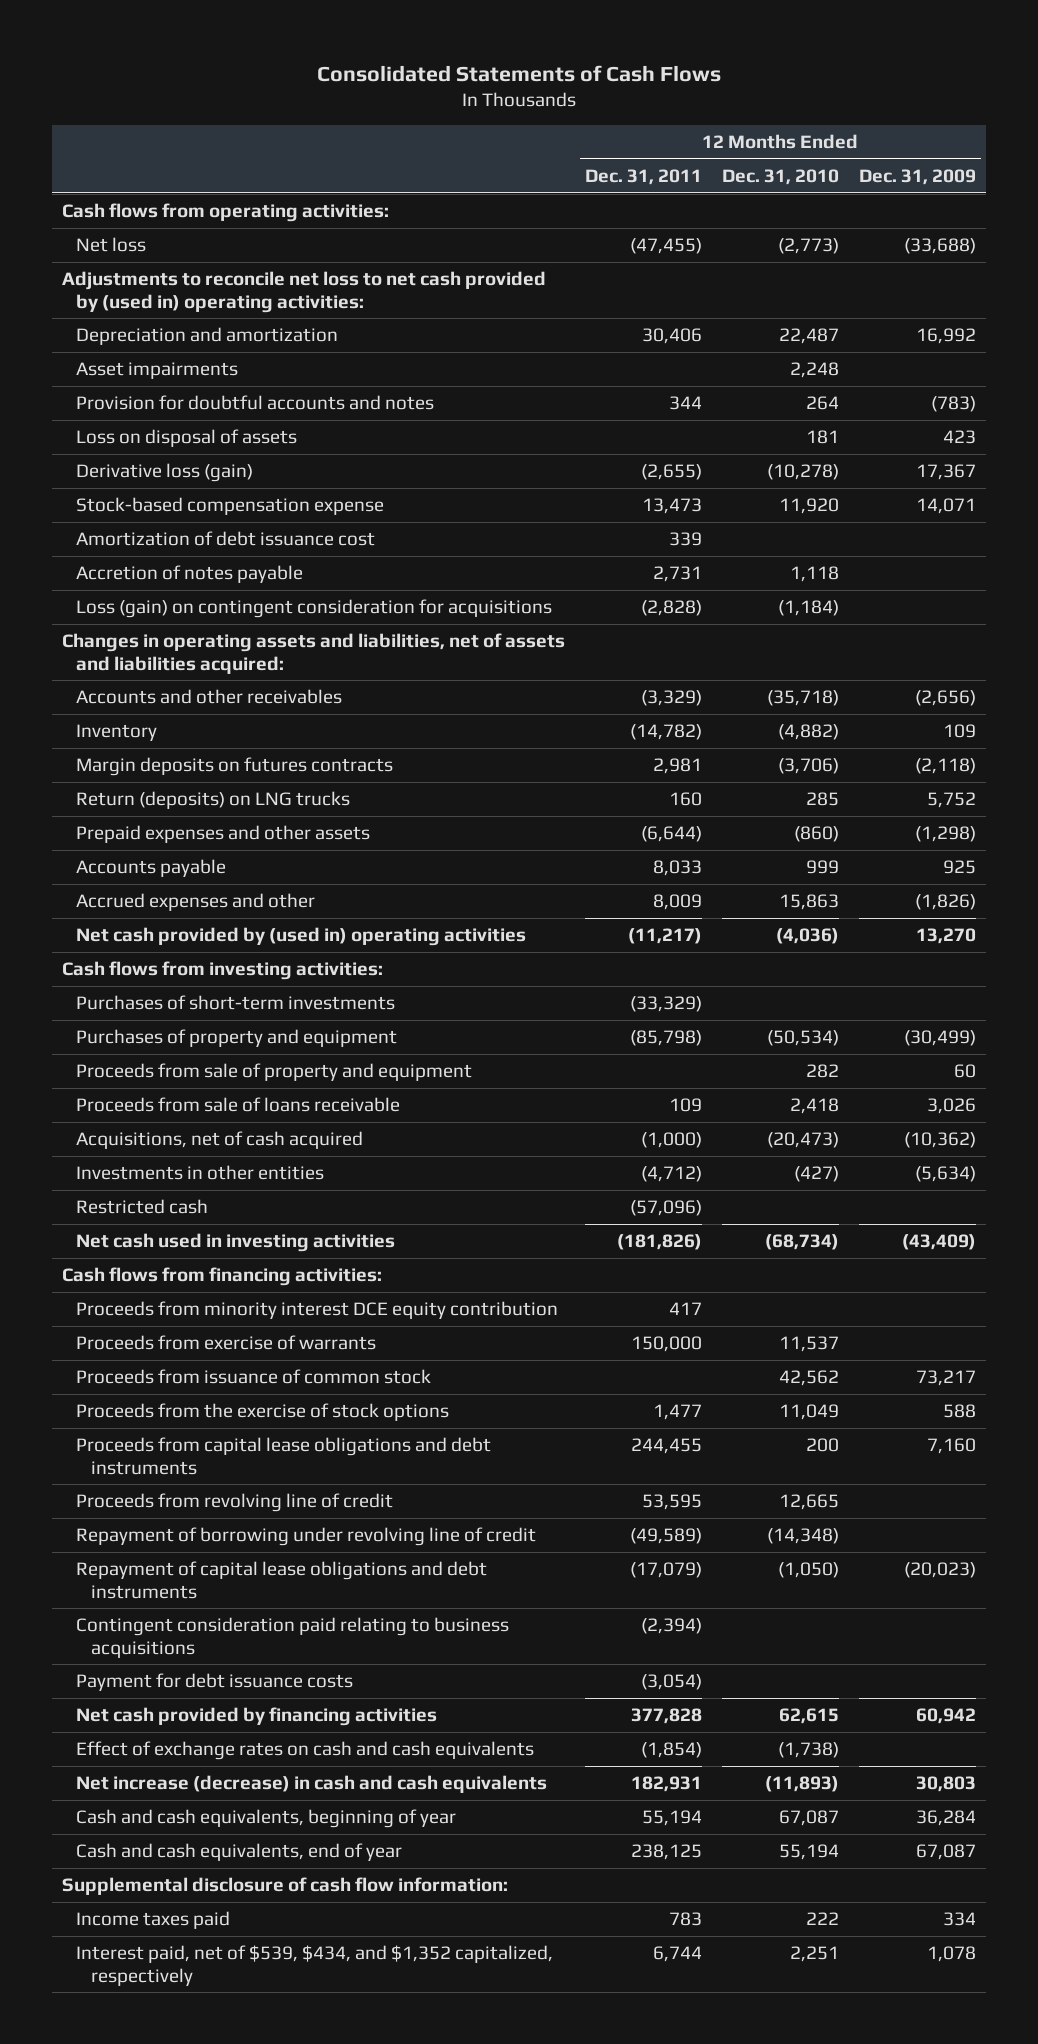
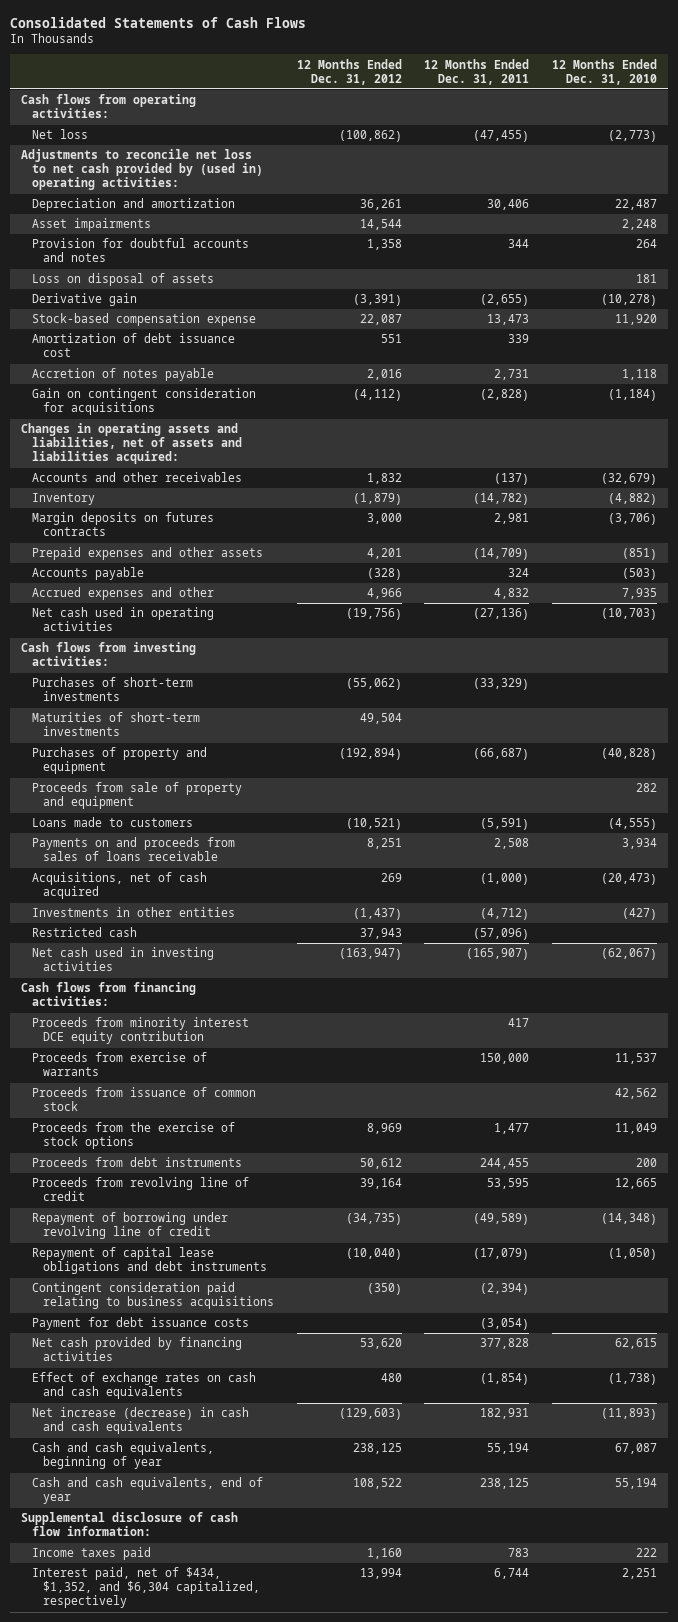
- | 12 Months Ended Dec. 31, 2011 | 12 Months Ended Dec. 31, 2010 | 12 Months Ended Dec. 31, 2009
+ | 12 Months Ended Dec. 31, 2012 | 12 Months Ended Dec. 31, 2011 | 12 Months Ended Dec. 31, 2010
- Derivative loss (gain) | (2,655) | (10,278) | 17,367
+ Derivative gain | (3,391) | (2,655) | (10,278)
- Loss (gain) on contingent consideration for acquisitions | (2,828) | (1,184) |
+ Gain on contingent consideration for acquisitions | (4,112) | (2,828) | (1,184)
- Accounts and other receivables | (3,329) | (35,718) | (2,656)
+ Accounts and other receivables | 1,832 | (137) | (32,679)
- Return (deposits) on LNG trucks | 160 | 285 | 5,752
- Prepaid expenses and other assets | (6,644) | (860) | (1,298)
- Accounts payable | 8,033 | 999 | 925
- Accrued expenses and other | 8,009 | 15,863 | (1,826)
- Net cash provided by (used in) operating activities | (11,217) | (4,036) | 13,270
+ Prepaid expenses and other assets | 4,201 | (14,709) | (851)
+ Accounts payable | (328) | 324 | (503)
+ Accrued expenses and other | 4,966 | 4,832 | 7,935
+ Net cash used in operating activities | (19,756) | (27,136) | (10,703)
- Purchases of property and equipment | (85,798) | (50,534) | (30,499)
+ Maturities of short-term investments | 49,504 | |
+ Purchases of property and equipment | (192,894) | (66,687) | (40,828)
- Proceeds from sale of loans receivable | 109 | 2,418 | 3,026
+ Loans made to customers | (10,521) | (5,591) | (4,555)
+ Payments on and proceeds from sales of loans receivable | 8,251 | 2,508 | 3,934
- Net cash used in investing activities | (181,826) | (68,734) | (43,409)
+ Net cash used in investing activities | (163,947) | (165,907) | (62,067)
- Proceeds from capital lease obligations and debt instruments | 244,455 | 200 | 7,160
+ Proceeds from debt instruments | 50,612 | 244,455 | 200
- Interest paid, net of $539, $434, and $1,352 capitalized, respectively | 6,744 | 2,251 | 1,078
+ Interest paid, net of $434, $1,352, and $6,304 capitalized, respectively | 13,994 | 6,744 | 2,251

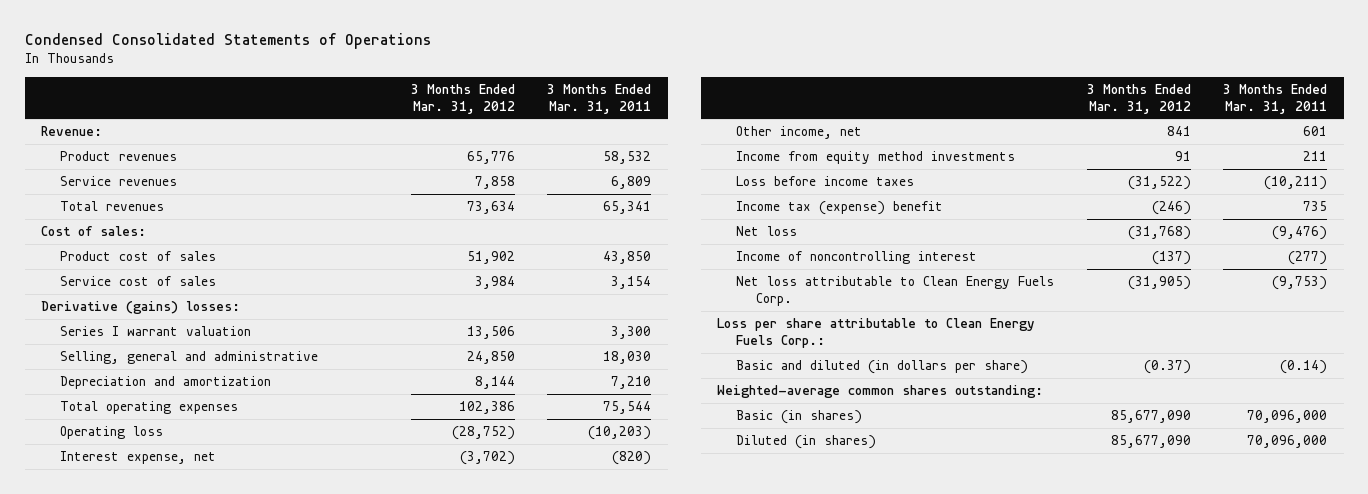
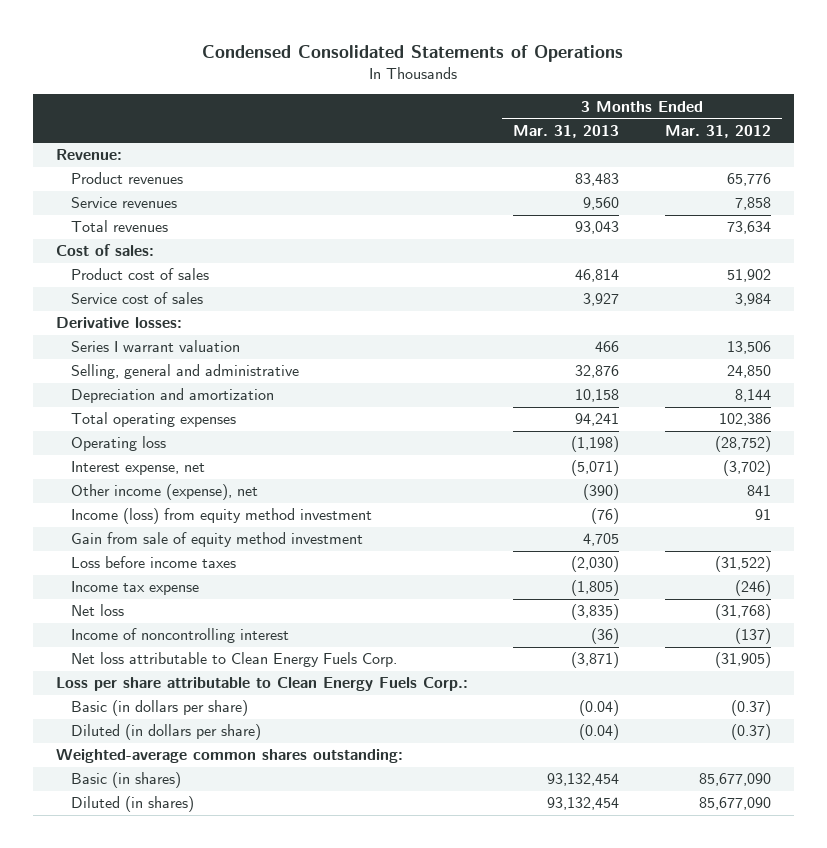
- | 3 Months Ended Mar. 31, 2012 | 3 Months Ended Mar. 31, 2011
+ | 3 Months Ended Mar. 31, 2013 | 3 Months Ended Mar. 31, 2012
- Derivative (gains) losses:
+ Derivative losses:
- Other income, net | 841 | 601
- Income from equity method investments | 91 | 211
+ Other income (expense), net | (390) | 841
+ Income (loss) from equity method investment | (76) | 91
+ Gain from sale of equity method investment | 4,705 |
- Income tax (expense) benefit | (246) | 735
+ Income tax expense | (1,805) | (246)
- Basic and diluted (in dollars per share) | (0.37) | (0.14)
+ Basic (in dollars per share) | (0.04) | (0.37)
+ Diluted (in dollars per share) | (0.04) | (0.37)

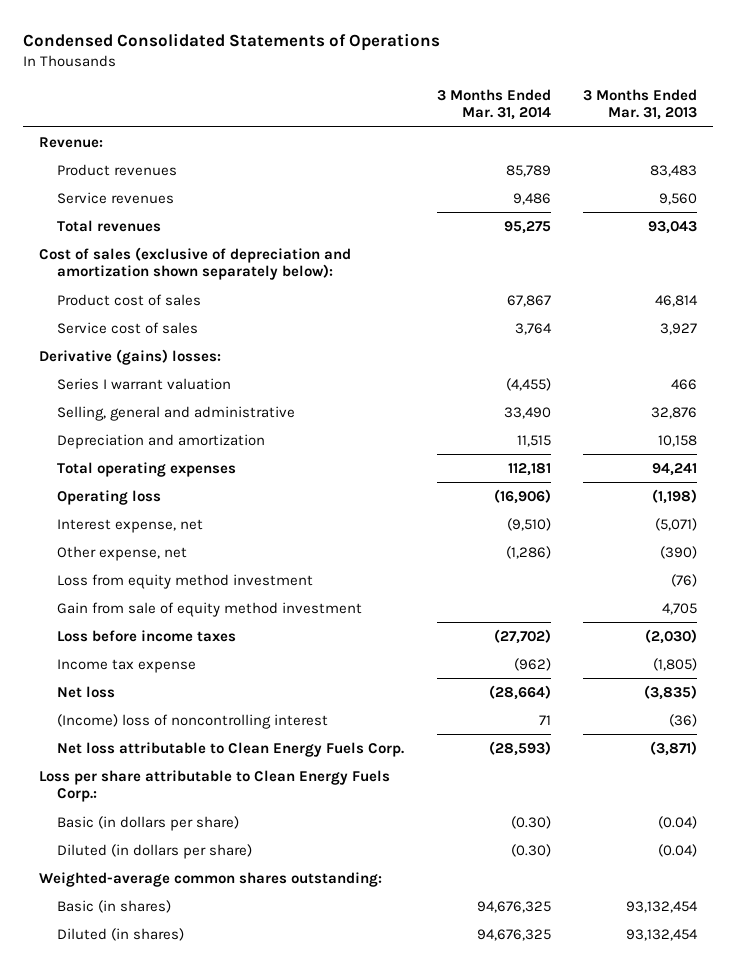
- | 3 Months Ended Mar. 31, 2013 | 3 Months Ended Mar. 31, 2012
+ | 3 Months Ended Mar. 31, 2014 | 3 Months Ended Mar. 31, 2013
- Cost of sales:
+ Cost of sales (exclusive of depreciation and amortization shown separately below):
- Derivative losses:
+ Derivative (gains) losses:
- Other income (expense), net | (390) | 841
- Income (loss) from equity method investment | (76) | 91
+ Other expense, net | (1,286) | (390)
+ Loss from equity method investment | | (76)
- Income of noncontrolling interest | (36) | (137)
+ (Income) loss of noncontrolling interest | 71 | (36)

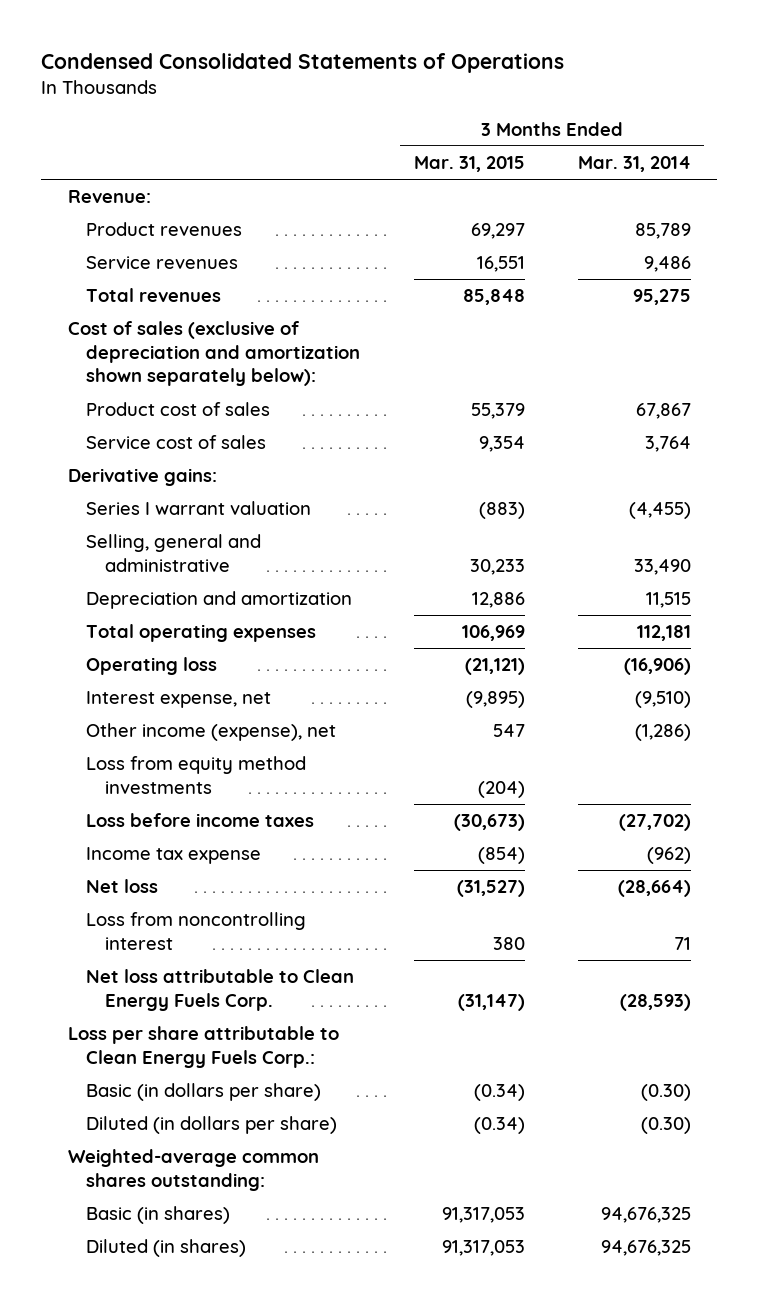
- | 3 Months Ended Mar. 31, 2014 | 3 Months Ended Mar. 31, 2013
+ | 3 Months Ended Mar. 31, 2015 | 3 Months Ended Mar. 31, 2014
- Derivative (gains) losses:
+ Derivative gains:
- Other expense, net | (1,286) | (390)
- Loss from equity method investment | | (76)
- Gain from sale of equity method investment | | 4,705
+ Other income (expense), net | 547 | (1,286)
+ Loss from equity method investments | (204) |
- (Income) loss of noncontrolling interest | 71 | (36)
+ Loss from noncontrolling interest | 380 | 71

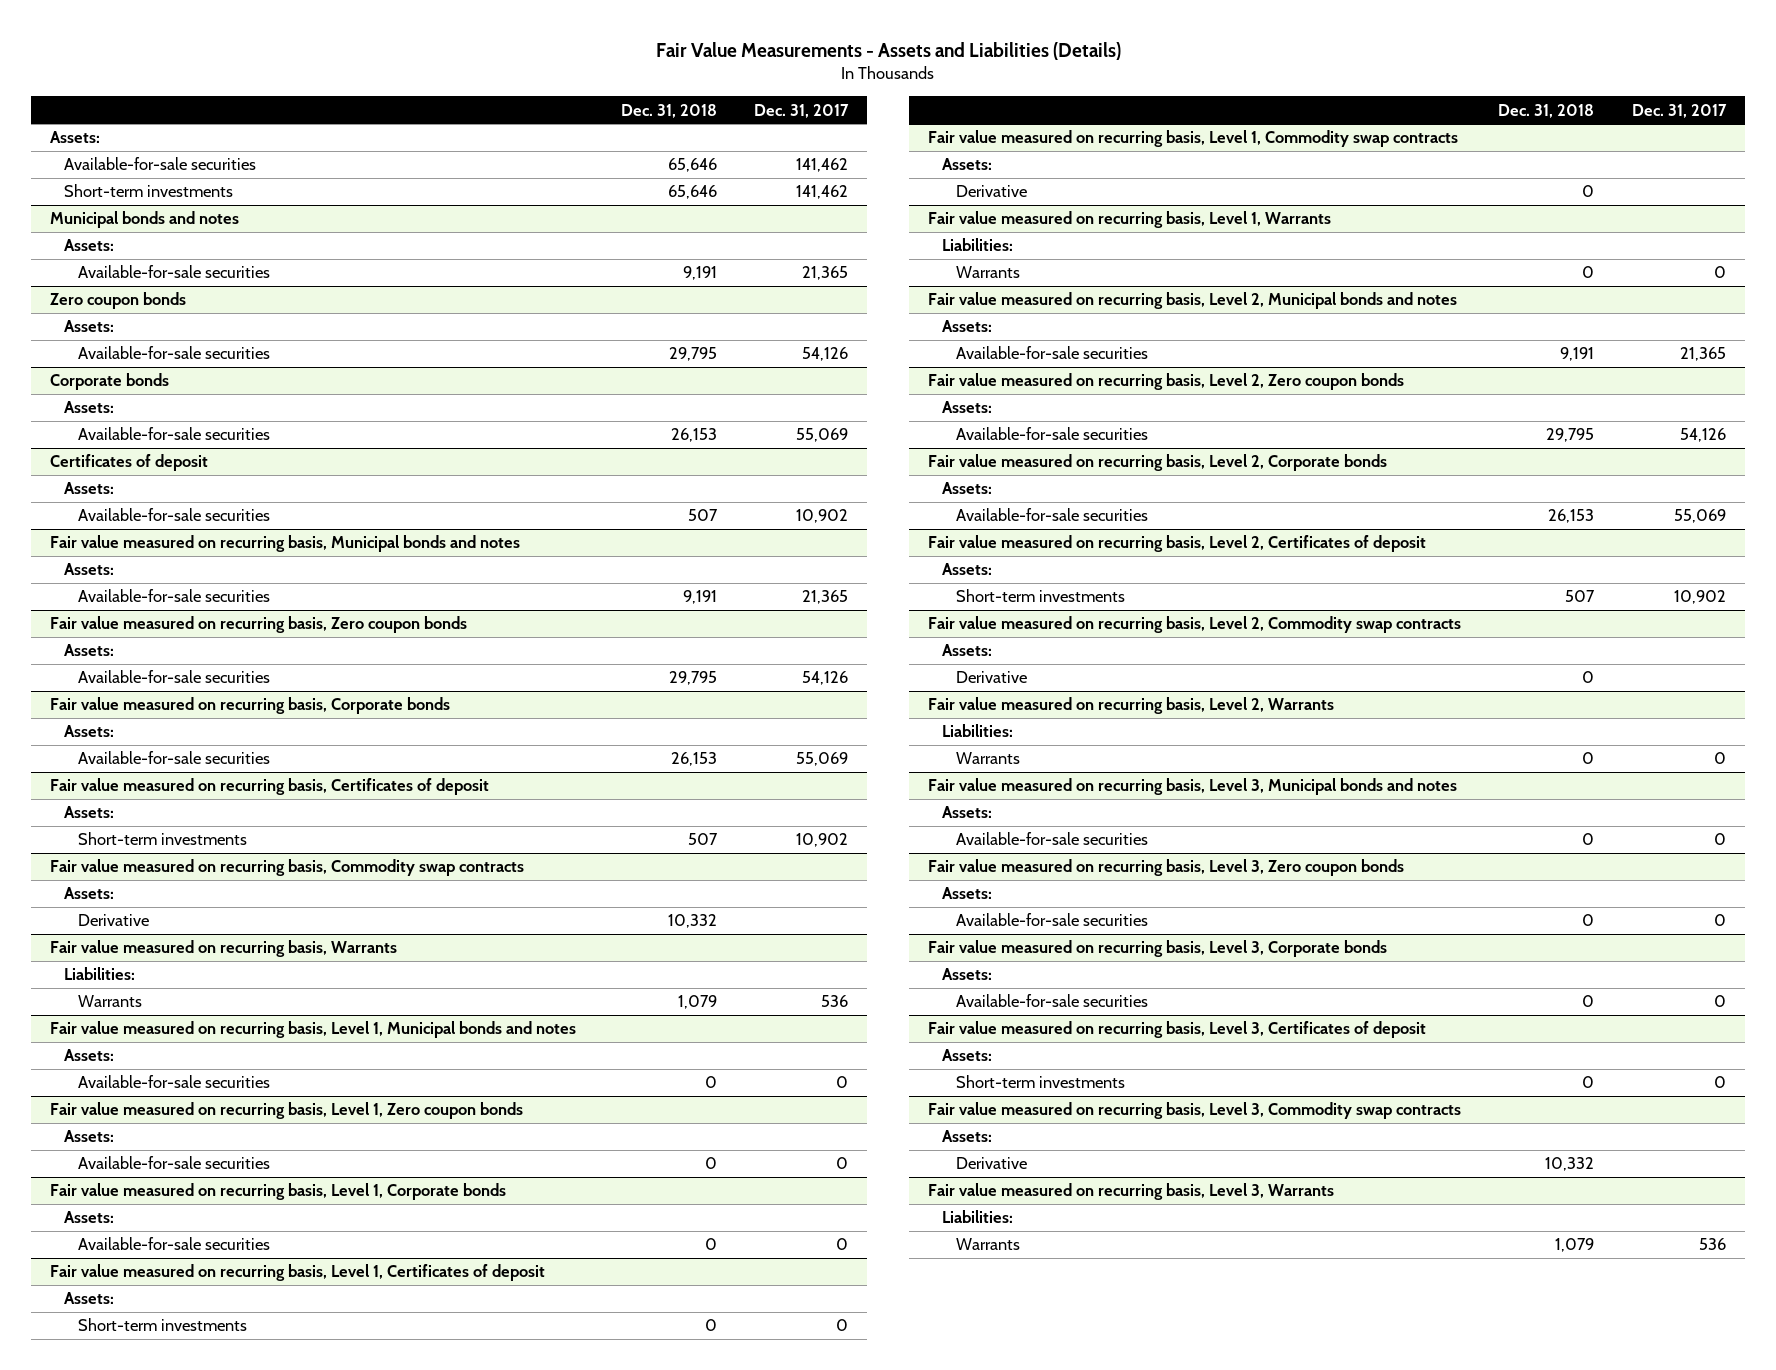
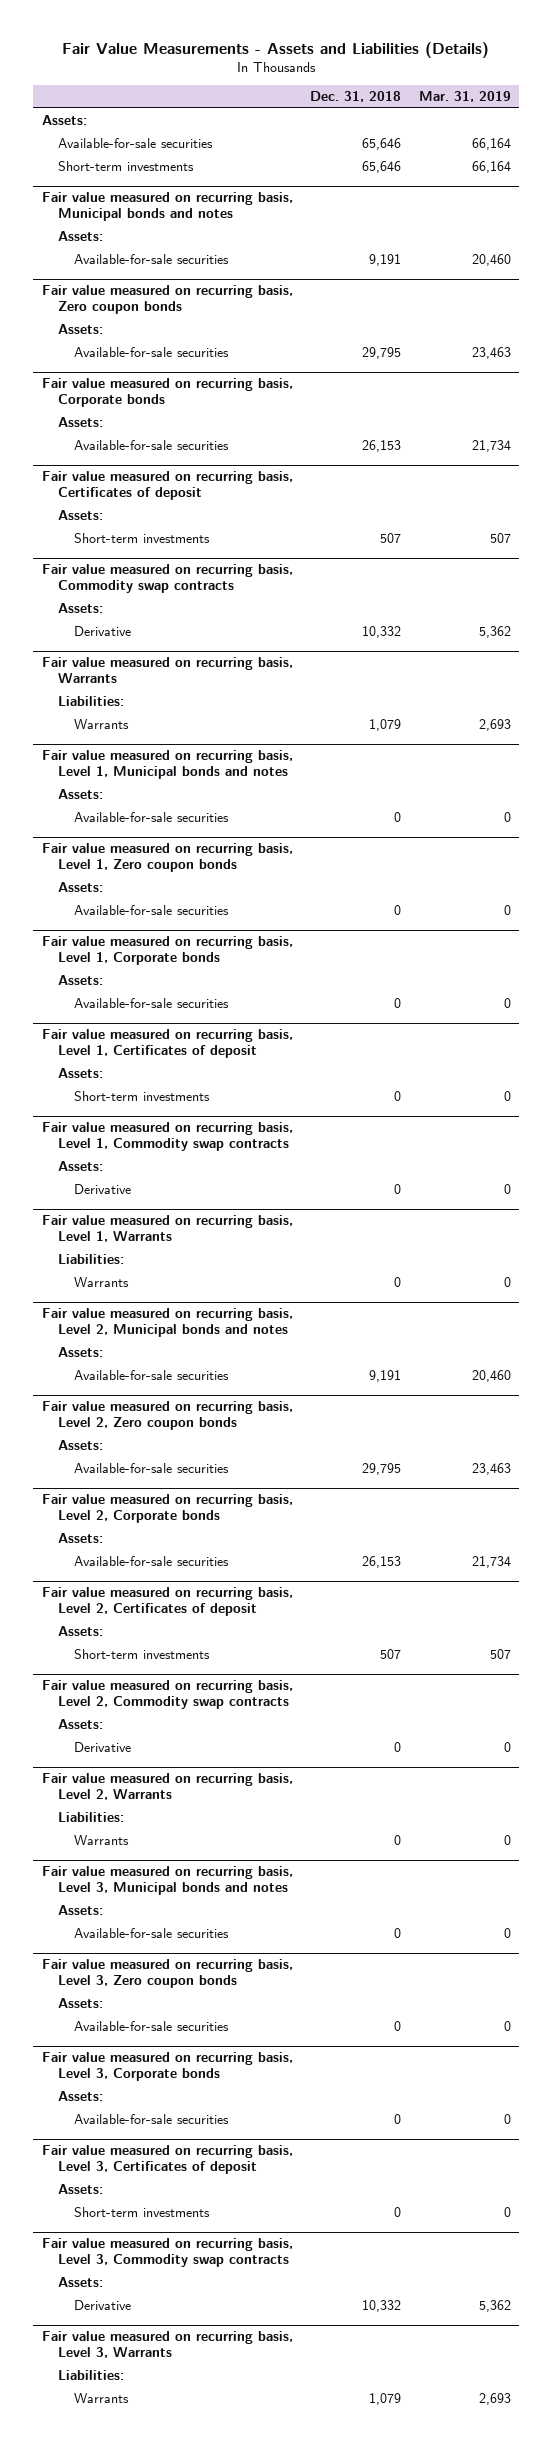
- | Dec. 31, 2018 | Dec. 31, 2017
+ | Dec. 31, 2018 | Mar. 31, 2019
- Municipal bonds and notes
- Assets:
- Available-for-sale securities | 9,191 | 21,365
- Zero coupon bonds
- Assets:
- Available-for-sale securities | 29,795 | 54,126
- Corporate bonds
- Assets:
- Available-for-sale securities | 26,153 | 55,069
- Certificates of deposit
- Assets:
- Available-for-sale securities | 507 | 10,902

